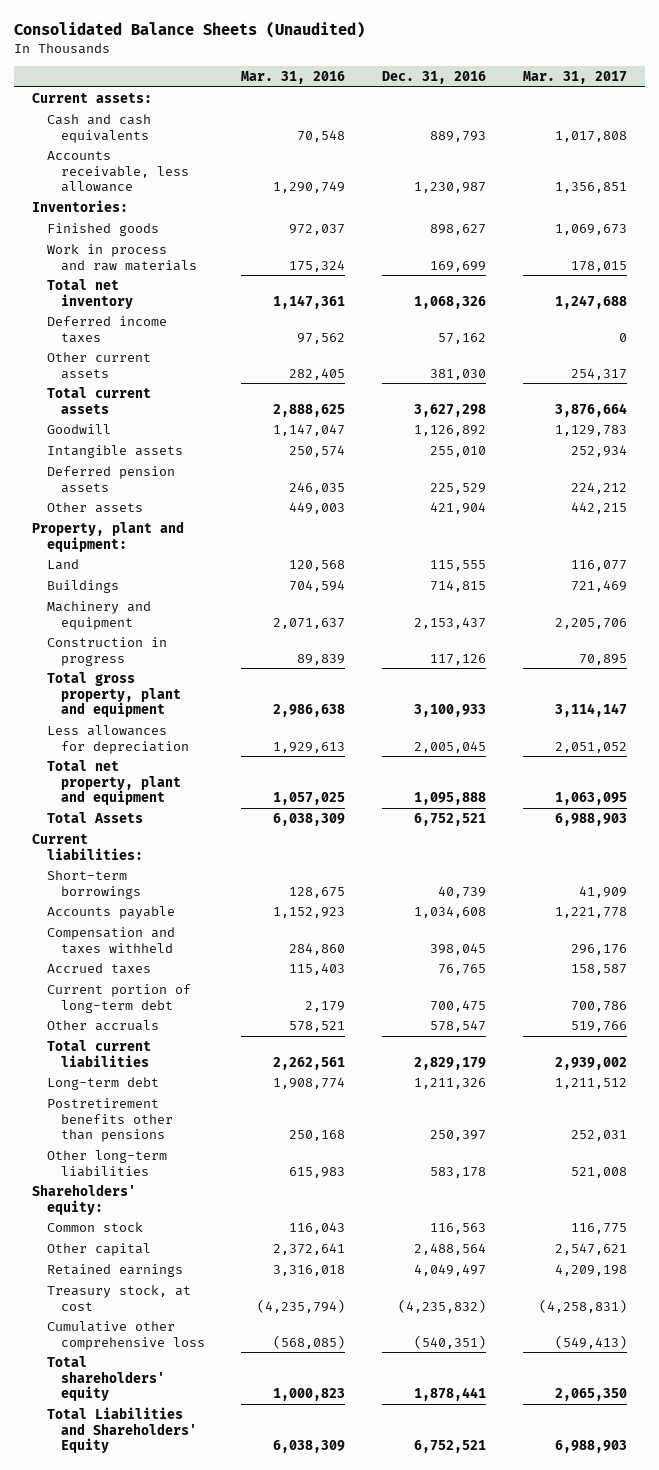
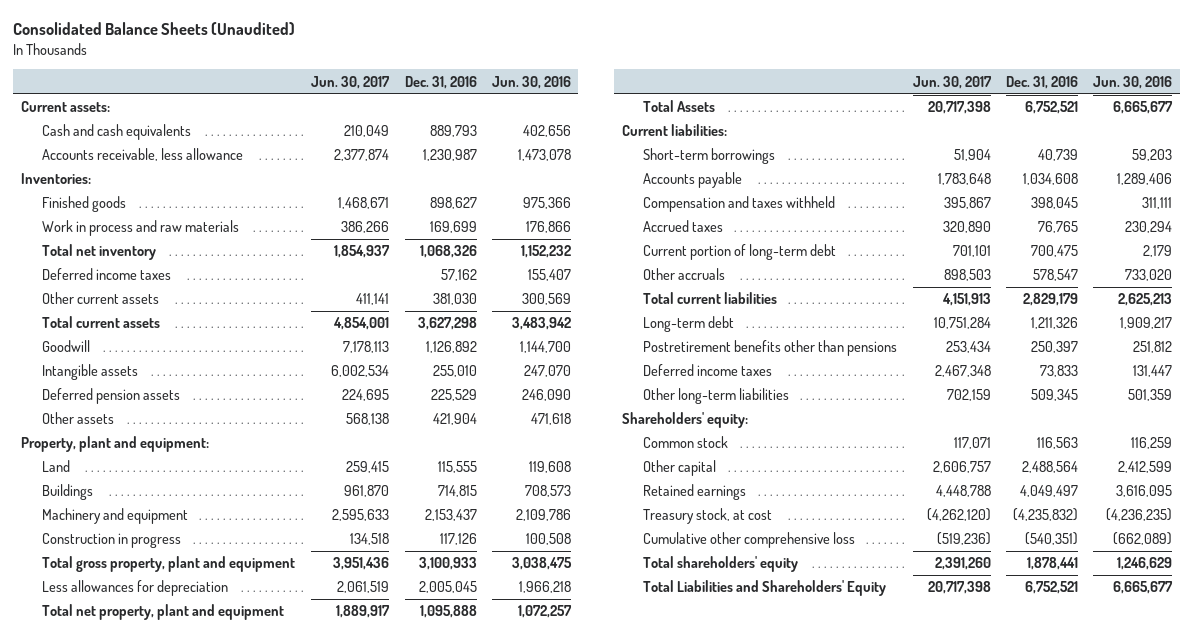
- | Mar. 31, 2016 | Dec. 31, 2016 | Mar. 31, 2017
+ | Jun. 30, 2017 | Dec. 31, 2016 | Jun. 30, 2016
- Other long-term liabilities | 615,983 | 583,178 | 521,008
+ Deferred income taxes | 2,467,348 | 73,833 | 131,447
+ Other long-term liabilities | 702,159 | 509,345 | 501,359

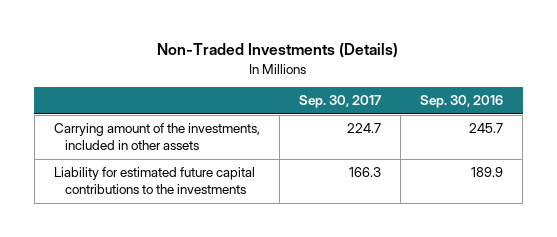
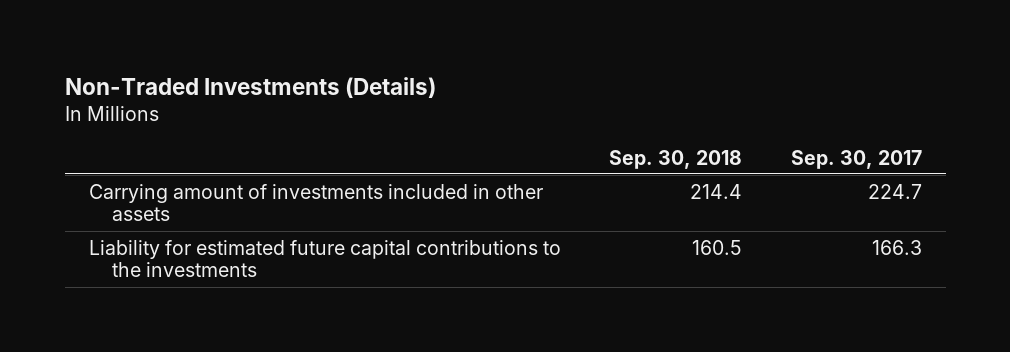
- | Sep. 30, 2017 | Sep. 30, 2016
+ | Sep. 30, 2018 | Sep. 30, 2017
- Carrying amount of the investments, included in other assets | 224.7 | 245.7
+ Carrying amount of investments included in other assets | 214.4 | 224.7

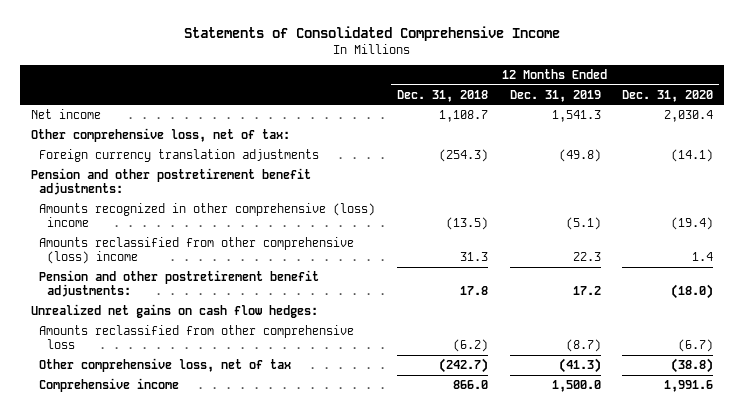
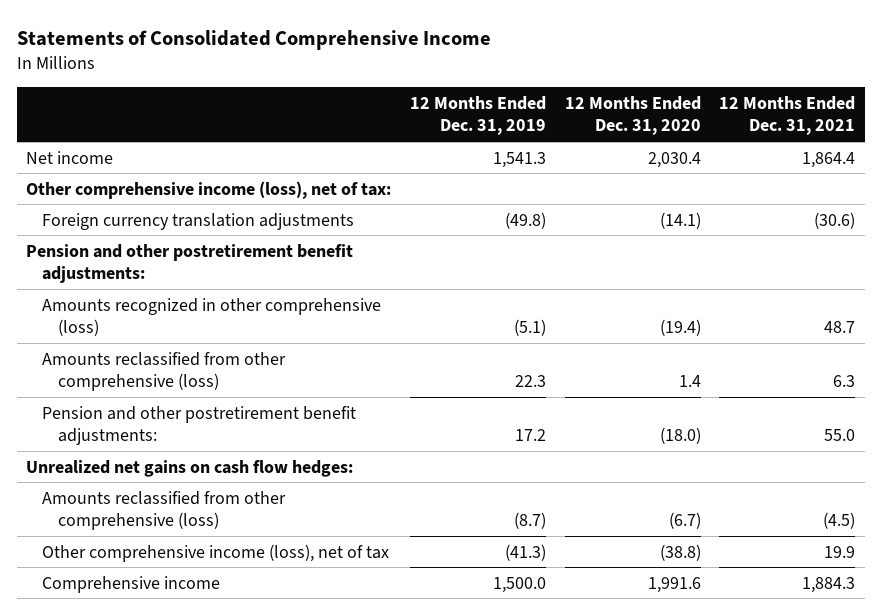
- | 12 Months Ended Dec. 31, 2018 | 12 Months Ended Dec. 31, 2019 | 12 Months Ended Dec. 31, 2020
+ | 12 Months Ended Dec. 31, 2019 | 12 Months Ended Dec. 31, 2020 | 12 Months Ended Dec. 31, 2021
- Other comprehensive loss, net of tax:
+ Other comprehensive income (loss), net of tax:
- Amounts recognized in other comprehensive (loss) income | (13.5) | (5.1) | (19.4)
- Amounts reclassified from other comprehensive (loss) income | 31.3 | 22.3 | 1.4
+ Amounts recognized in other comprehensive (loss) | (5.1) | (19.4) | 48.7
+ Amounts reclassified from other comprehensive (loss) | 22.3 | 1.4 | 6.3
- Amounts reclassified from other comprehensive loss | (6.2) | (8.7) | (6.7)
- Other comprehensive loss, net of tax | (242.7) | (41.3) | (38.8)
+ Amounts reclassified from other comprehensive (loss) | (8.7) | (6.7) | (4.5)
+ Other comprehensive income (loss), net of tax | (41.3) | (38.8) | 19.9

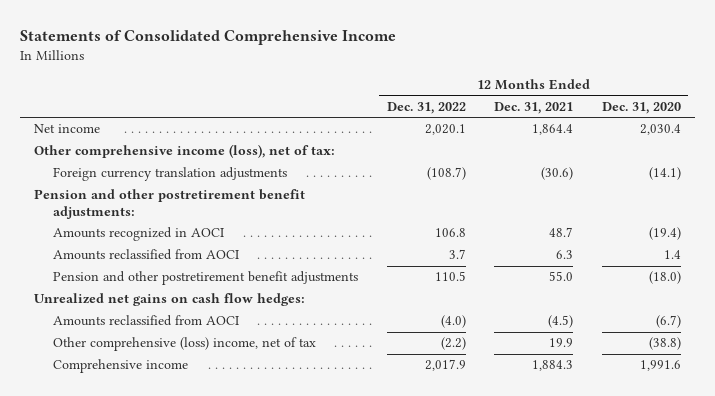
- | 12 Months Ended Dec. 31, 2019 | 12 Months Ended Dec. 31, 2020 | 12 Months Ended Dec. 31, 2021
+ | 12 Months Ended Dec. 31, 2022 | 12 Months Ended Dec. 31, 2021 | 12 Months Ended Dec. 31, 2020
- Amounts recognized in other comprehensive (loss) | (5.1) | (19.4) | 48.7
- Amounts reclassified from other comprehensive (loss) | 22.3 | 1.4 | 6.3
- Pension and other postretirement benefit adjustments: | 17.2 | (18.0) | 55.0
+ Amounts recognized in AOCI | 106.8 | 48.7 | (19.4)
+ Amounts reclassified from AOCI | 3.7 | 6.3 | 1.4
+ Pension and other postretirement benefit adjustments | 110.5 | 55.0 | (18.0)
- Amounts reclassified from other comprehensive (loss) | (8.7) | (6.7) | (4.5)
- Other comprehensive income (loss), net of tax | (41.3) | (38.8) | 19.9
+ Amounts reclassified from AOCI | (4.0) | (4.5) | (6.7)
+ Other comprehensive (loss) income, net of tax | (2.2) | 19.9 | (38.8)

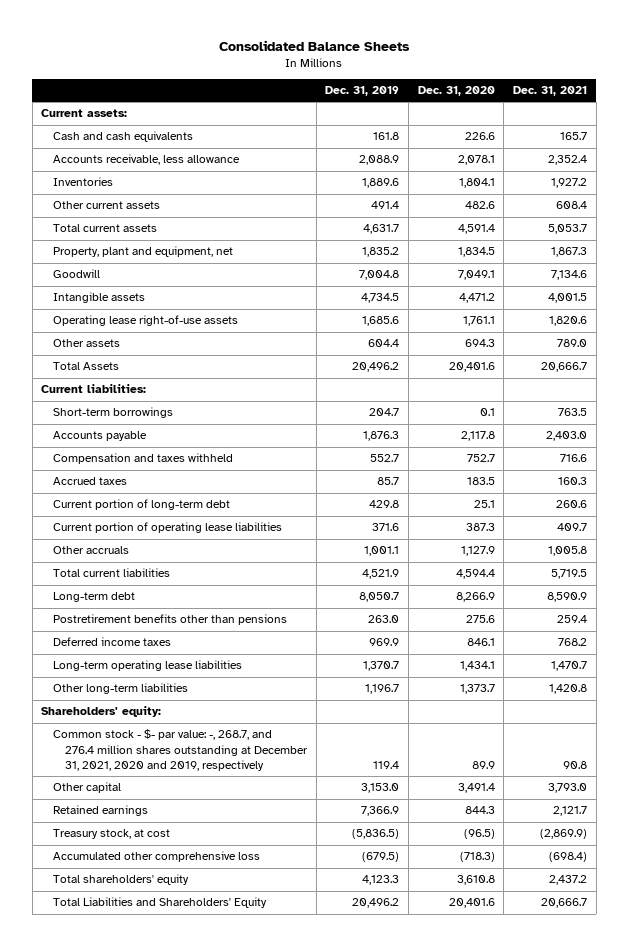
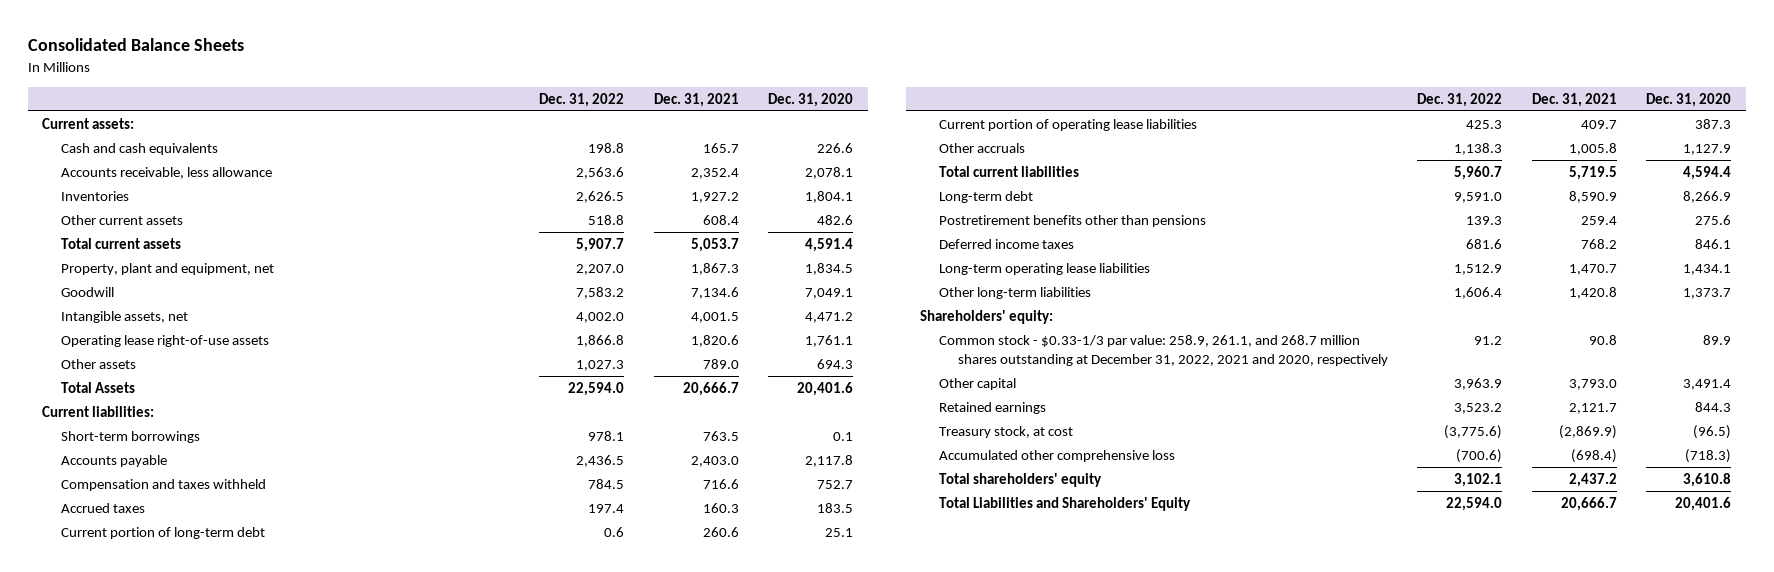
- | Dec. 31, 2019 | Dec. 31, 2020 | Dec. 31, 2021
+ | Dec. 31, 2022 | Dec. 31, 2021 | Dec. 31, 2020
- Intangible assets | 4,734.5 | 4,471.2 | 4,001.5
+ Intangible assets, net | 4,002.0 | 4,001.5 | 4,471.2
- Common stock - $- par value: -, 268.7, and 276.4 million shares outstanding at December 31, 2021, 2020 and 2019, respectively | 119.4 | 89.9 | 90.8
+ Common stock - $0.33-1/3 par value: 258.9, 261.1, and 268.7 million shares outstanding at December 31, 2022, 2021 and 2020, respectively | 91.2 | 90.8 | 89.9

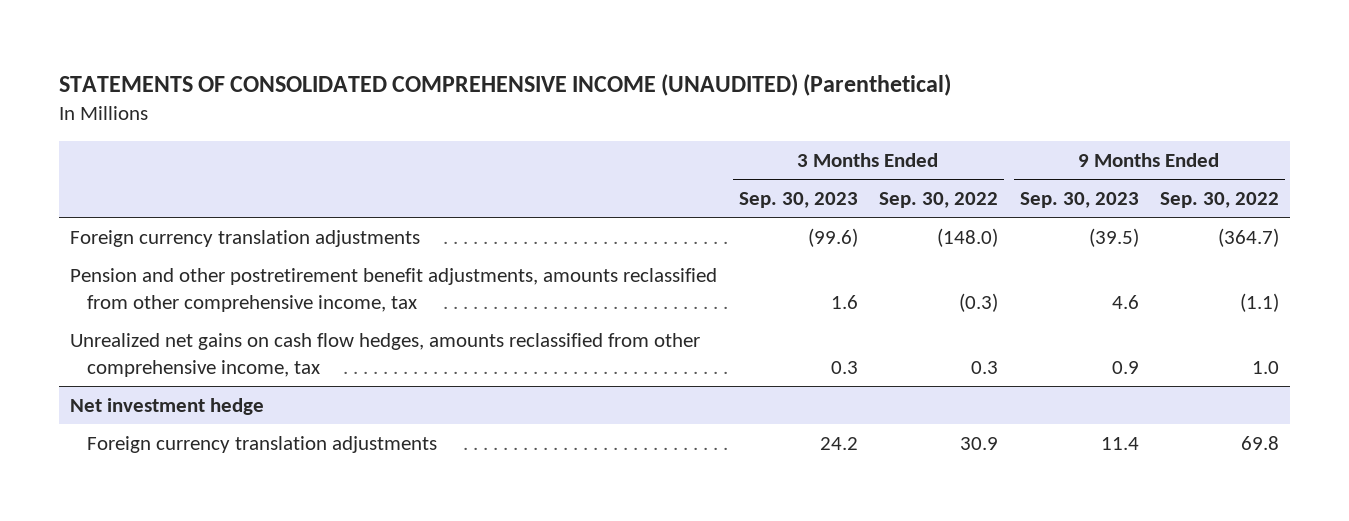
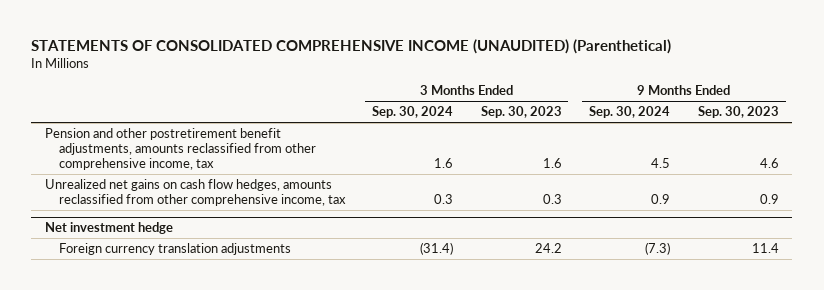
- | 3 Months Ended Sep. 30, 2023 | 3 Months Ended Sep. 30, 2022 | 9 Months Ended Sep. 30, 2023 | 9 Months Ended Sep. 30, 2022
+ | 3 Months Ended Sep. 30, 2024 | 3 Months Ended Sep. 30, 2023 | 9 Months Ended Sep. 30, 2024 | 9 Months Ended Sep. 30, 2023
- Foreign currency translation adjustments | (99.6) | (148.0) | (39.5) | (364.7)

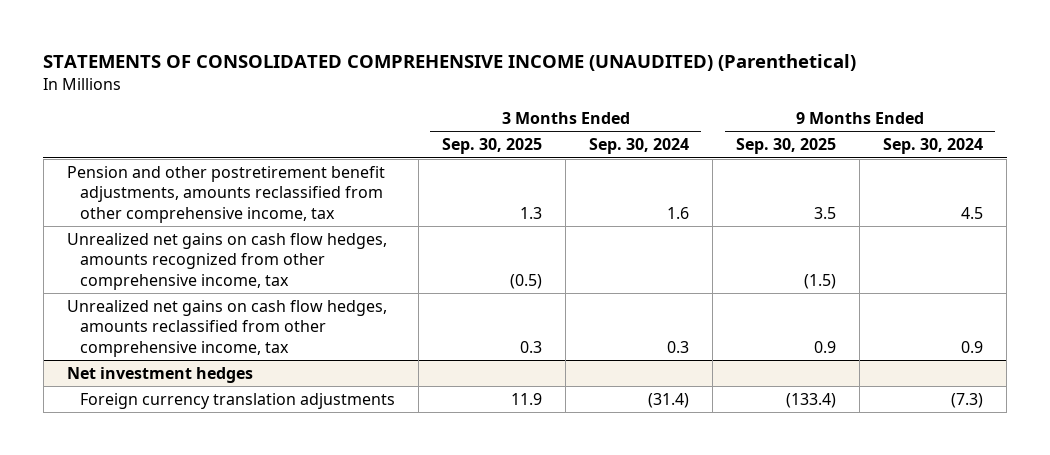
- | 3 Months Ended Sep. 30, 2024 | 3 Months Ended Sep. 30, 2023 | 9 Months Ended Sep. 30, 2024 | 9 Months Ended Sep. 30, 2023
+ | 3 Months Ended Sep. 30, 2025 | 3 Months Ended Sep. 30, 2024 | 9 Months Ended Sep. 30, 2025 | 9 Months Ended Sep. 30, 2024
+ Unrealized net gains on cash flow hedges, amounts recognized from other comprehensive income, tax | (0.5) | | (1.5) |
- Net investment hedge
+ Net investment hedges

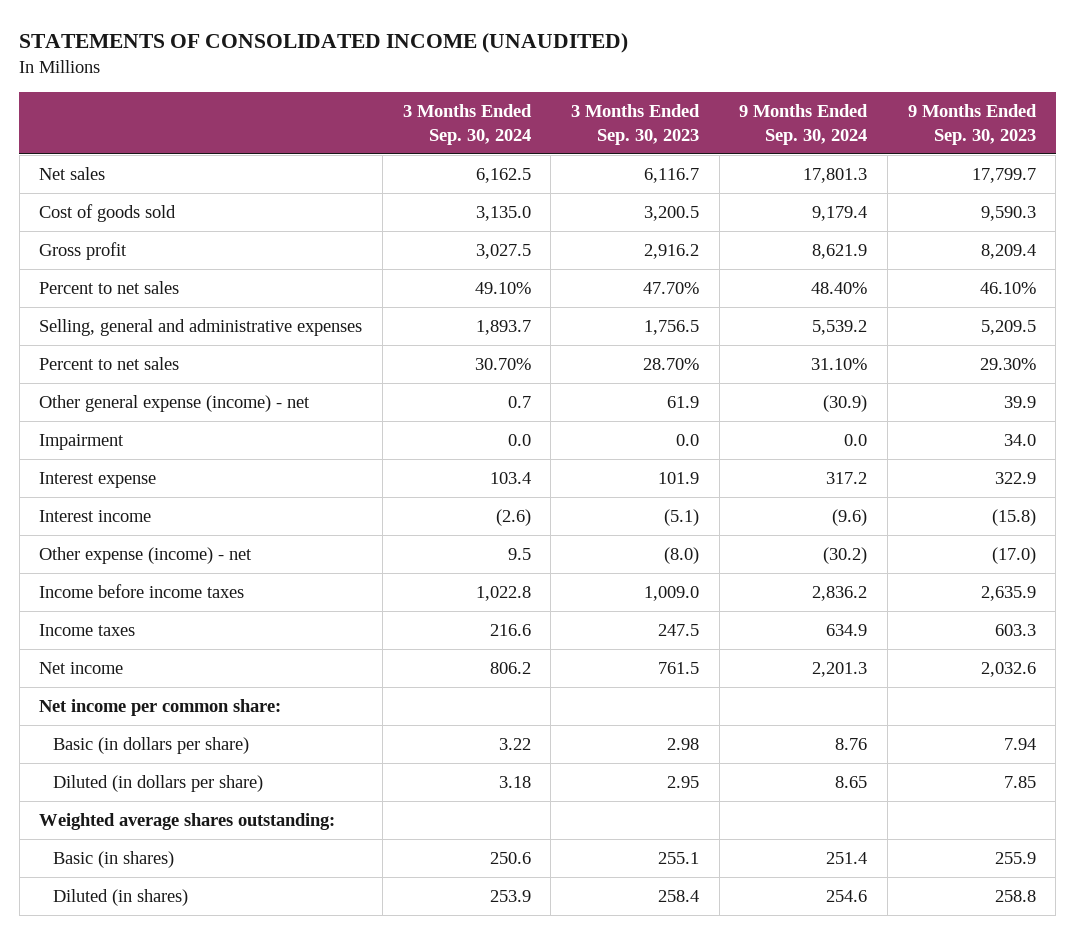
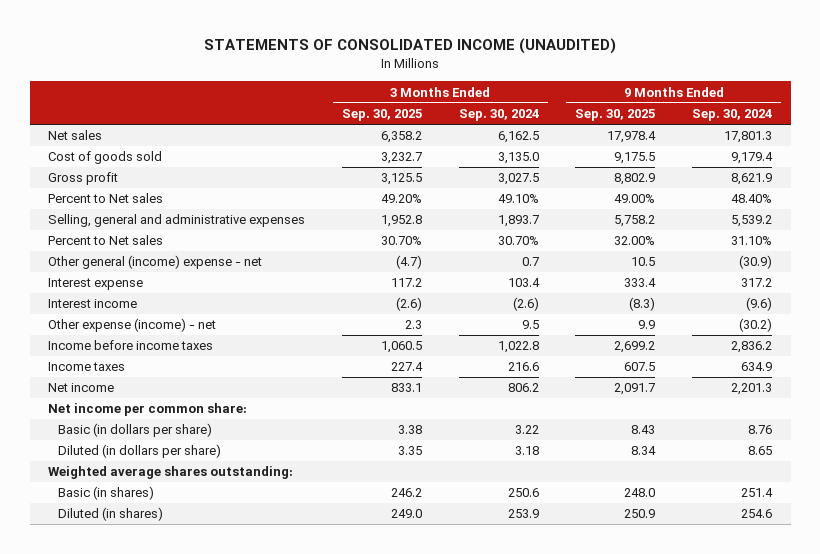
- | 3 Months Ended Sep. 30, 2024 | 3 Months Ended Sep. 30, 2023 | 9 Months Ended Sep. 30, 2024 | 9 Months Ended Sep. 30, 2023
+ | 3 Months Ended Sep. 30, 2025 | 3 Months Ended Sep. 30, 2024 | 9 Months Ended Sep. 30, 2025 | 9 Months Ended Sep. 30, 2024
- Percent to net sales | 49.10% | 47.70% | 48.40% | 46.10%
+ Percent to Net sales | 49.20% | 49.10% | 49.00% | 48.40%
- Percent to net sales | 30.70% | 28.70% | 31.10% | 29.30%
- Other general expense (income) - net | 0.7 | 61.9 | (30.9) | 39.9
- Impairment | 0.0 | 0.0 | 0.0 | 34.0
+ Percent to Net sales | 30.70% | 30.70% | 32.00% | 31.10%
+ Other general (income) expense - net | (4.7) | 0.7 | 10.5 | (30.9)

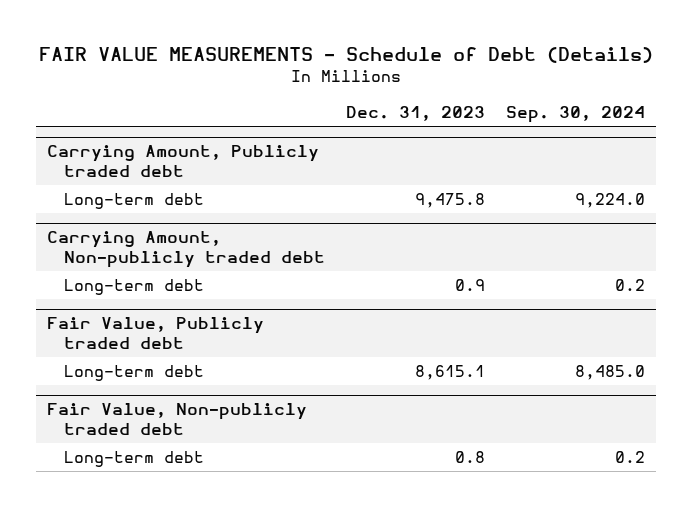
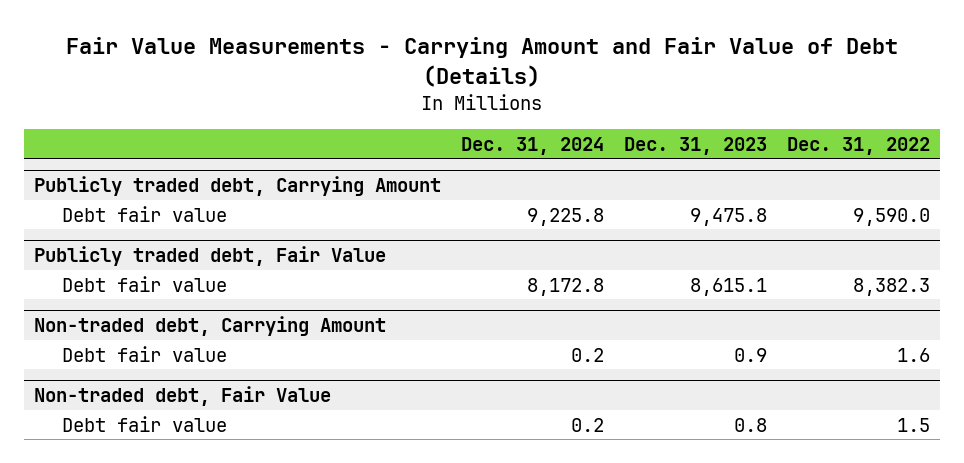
- FAIR VALUE MEASUREMENTS - Schedule of Debt (Details)
+ Fair Value Measurements - Carrying Amount and Fair Value of Debt (Details)
- | Dec. 31, 2023 | Sep. 30, 2024
+ | Dec. 31, 2024 | Dec. 31, 2023 | Dec. 31, 2022
- Carrying Amount, Publicly traded debt
- Long-term debt | 9,475.8 | 9,224.0
- Carrying Amount, Non-publicly traded debt
- Long-term debt | 0.9 | 0.2
- Fair Value, Publicly traded debt
- Long-term debt | 8,615.1 | 8,485.0
- Fair Value, Non-publicly traded debt
- Long-term debt | 0.8 | 0.2
+ Publicly traded debt, Carrying Amount
+ Debt fair value | 9,225.8 | 9,475.8 | 9,590.0
+ Publicly traded debt, Fair Value
+ Debt fair value | 8,172.8 | 8,615.1 | 8,382.3
+ Non-traded debt, Carrying Amount
+ Debt fair value | 0.2 | 0.9 | 1.6
+ Non-traded debt, Fair Value
+ Debt fair value | 0.2 | 0.8 | 1.5

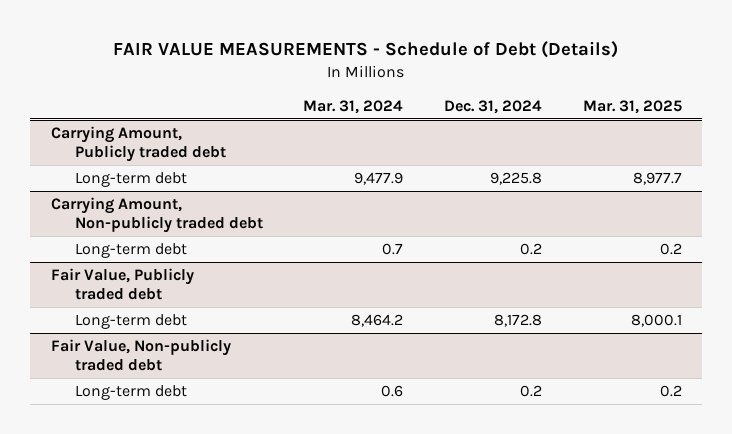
- Fair Value Measurements - Carrying Amount and Fair Value of Debt (Details)
+ FAIR VALUE MEASUREMENTS - Schedule of Debt (Details)
- | Dec. 31, 2024 | Dec. 31, 2023 | Dec. 31, 2022
+ | Mar. 31, 2024 | Dec. 31, 2024 | Mar. 31, 2025
- Publicly traded debt, Carrying Amount
- Debt fair value | 9,225.8 | 9,475.8 | 9,590.0
- Publicly traded debt, Fair Value
- Debt fair value | 8,172.8 | 8,615.1 | 8,382.3
- Non-traded debt, Carrying Amount
- Debt fair value | 0.2 | 0.9 | 1.6
- Non-traded debt, Fair Value
- Debt fair value | 0.2 | 0.8 | 1.5
+ Carrying Amount, Publicly traded debt
+ Long-term debt | 9,477.9 | 9,225.8 | 8,977.7
+ Carrying Amount, Non-publicly traded debt
+ Long-term debt | 0.7 | 0.2 | 0.2
+ Fair Value, Publicly traded debt
+ Long-term debt | 8,464.2 | 8,172.8 | 8,000.1
+ Fair Value, Non-publicly traded debt
+ Long-term debt | 0.6 | 0.2 | 0.2

